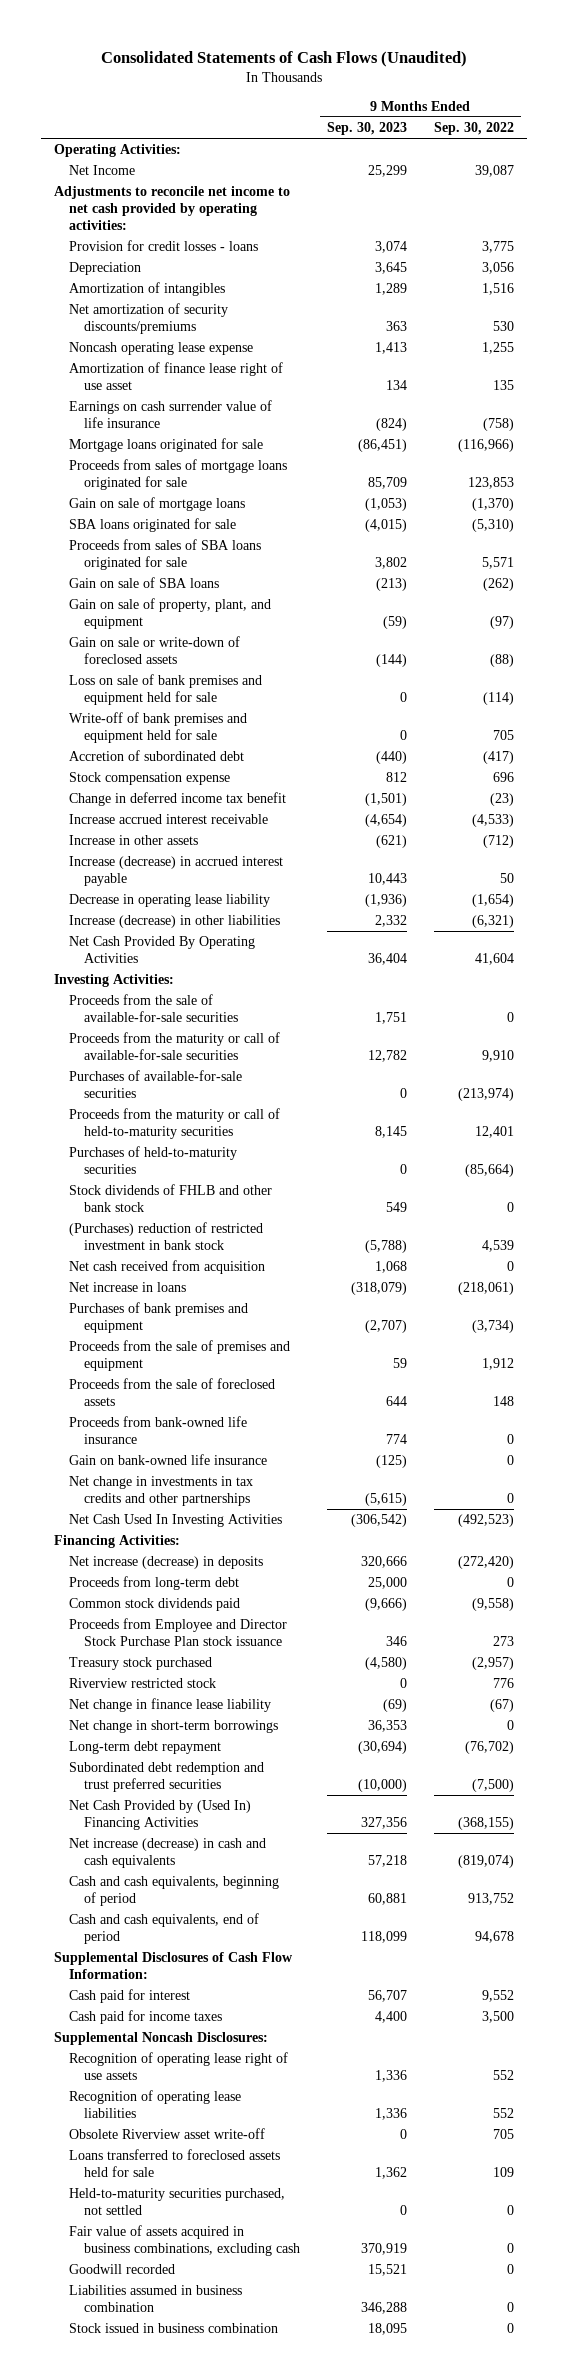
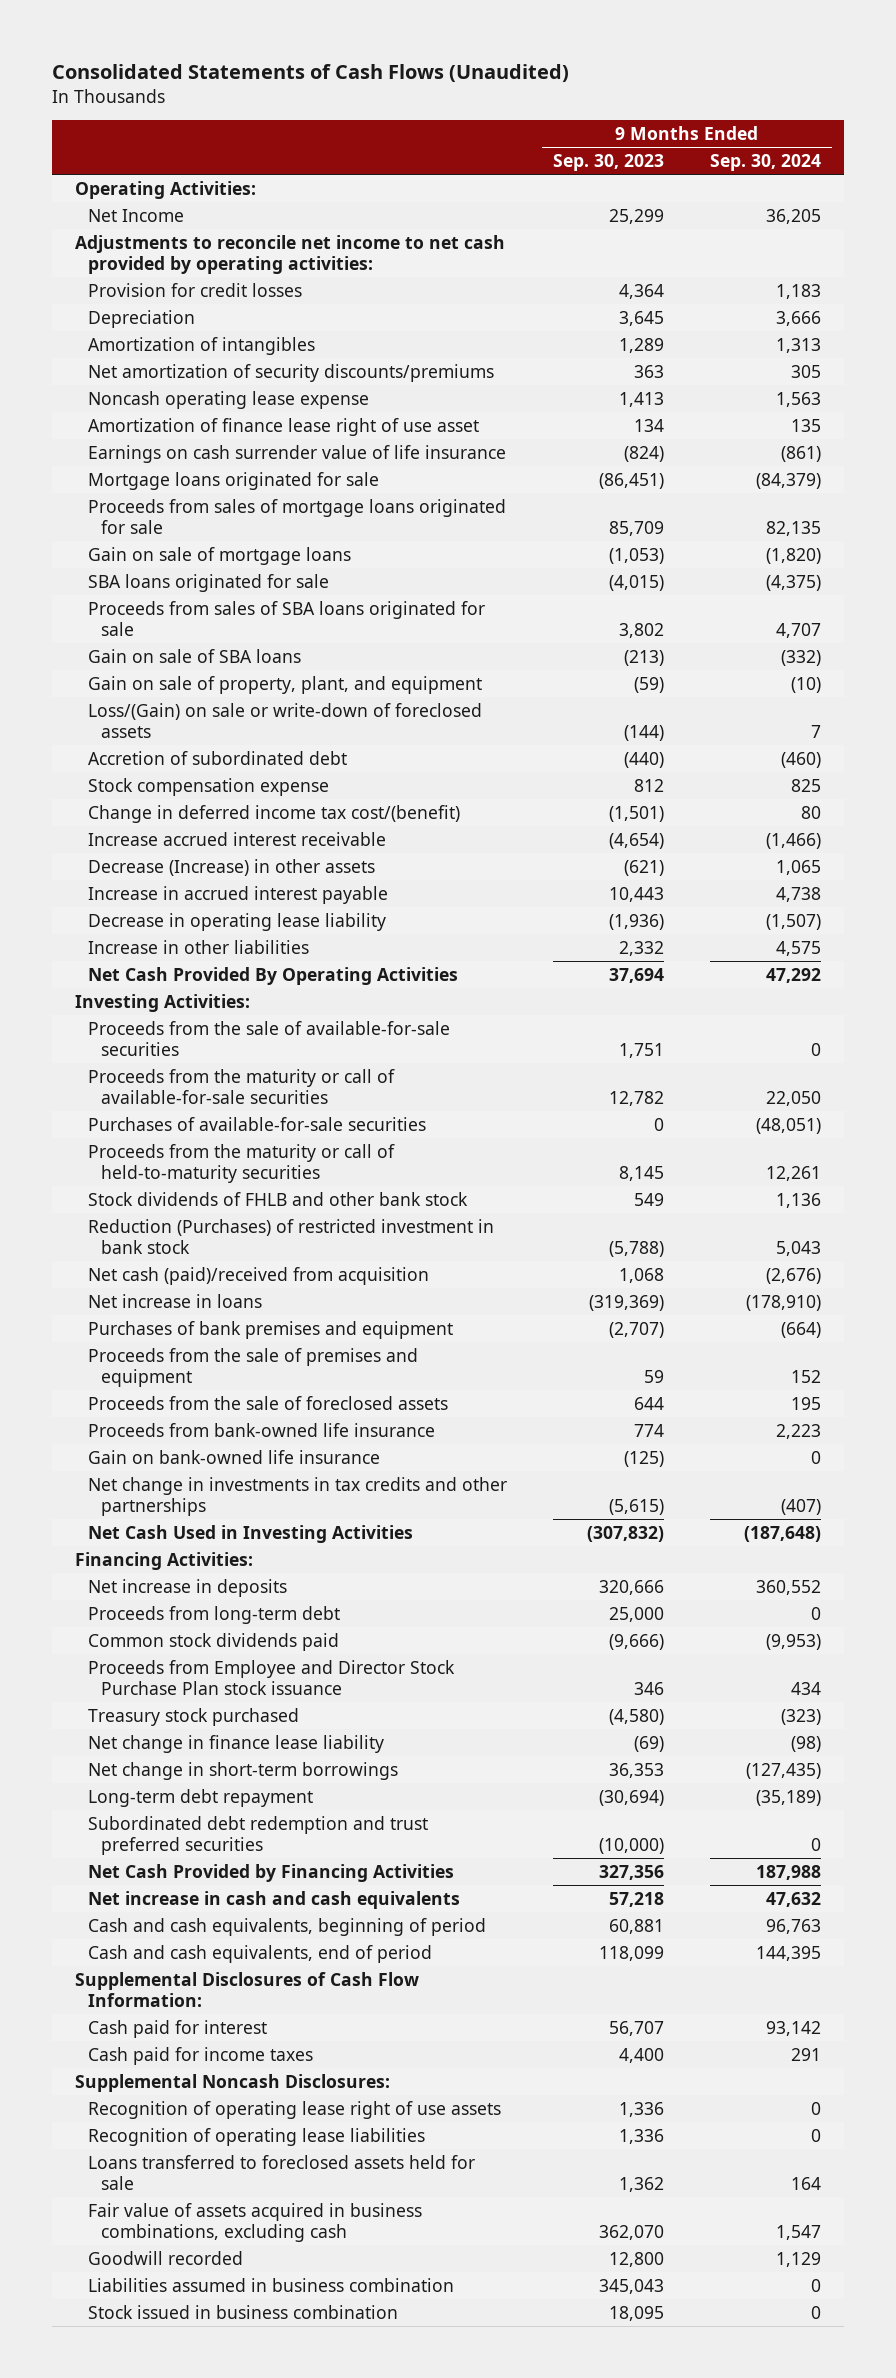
- | 9 Months Ended Sep. 30, 2023 | 9 Months Ended Sep. 30, 2022
+ | 9 Months Ended Sep. 30, 2023 | 9 Months Ended Sep. 30, 2024
- Provision for credit losses - loans | 3,074 | 3,775
+ Provision for credit losses | 4,364 | 1,183
- Gain on sale or write-down of foreclosed assets | (144) | (88)
- Loss on sale of bank premises and equipment held for sale | 0 | (114)
- Write-off of bank premises and equipment held for sale | 0 | 705
+ Loss/(Gain) on sale or write-down of foreclosed assets | (144) | 7
- Change in deferred income tax benefit | (1,501) | (23)
+ Change in deferred income tax cost/(benefit) | (1,501) | 80
- Increase in other assets | (621) | (712)
- Increase (decrease) in accrued interest payable | 10,443 | 50
+ Decrease (Increase) in other assets | (621) | 1,065
+ Increase in accrued interest payable | 10,443 | 4,738
- Increase (decrease) in other liabilities | 2,332 | (6,321)
- Net Cash Provided By Operating Activities | 36,404 | 41,604
+ Increase in other liabilities | 2,332 | 4,575
+ Net Cash Provided By Operating Activities | 37,694 | 47,292
- Purchases of held-to-maturity securities | 0 | (85,664)
- (Purchases) reduction of restricted investment in bank stock | (5,788) | 4,539
- Net cash received from acquisition | 1,068 | 0
- Net increase in loans | (318,079) | (218,061)
+ Reduction (Purchases) of restricted investment in bank stock | (5,788) | 5,043
+ Net cash (paid)/received from acquisition | 1,068 | (2,676)
+ Net increase in loans | (319,369) | (178,910)
- Net Cash Used In Investing Activities | (306,542) | (492,523)
+ Net Cash Used in Investing Activities | (307,832) | (187,648)
- Net increase (decrease) in deposits | 320,666 | (272,420)
+ Net increase in deposits | 320,666 | 360,552
- Riverview restricted stock | 0 | 776
- Net Cash Provided by (Used In) Financing Activities | 327,356 | (368,155)
- Net increase (decrease) in cash and cash equivalents | 57,218 | (819,074)
+ Net Cash Provided by Financing Activities | 327,356 | 187,988
+ Net increase in cash and cash equivalents | 57,218 | 47,632
- Obsolete Riverview asset write-off | 0 | 705
- Held-to-maturity securities purchased, not settled | 0 | 0
- Fair value of assets acquired in business combinations, excluding cash | 370,919 | 0
- Goodwill recorded | 15,521 | 0
- Liabilities assumed in business combination | 346,288 | 0
+ Fair value of assets acquired in business combinations, excluding cash | 362,070 | 1,547
+ Goodwill recorded | 12,800 | 1,129
+ Liabilities assumed in business combination | 345,043 | 0

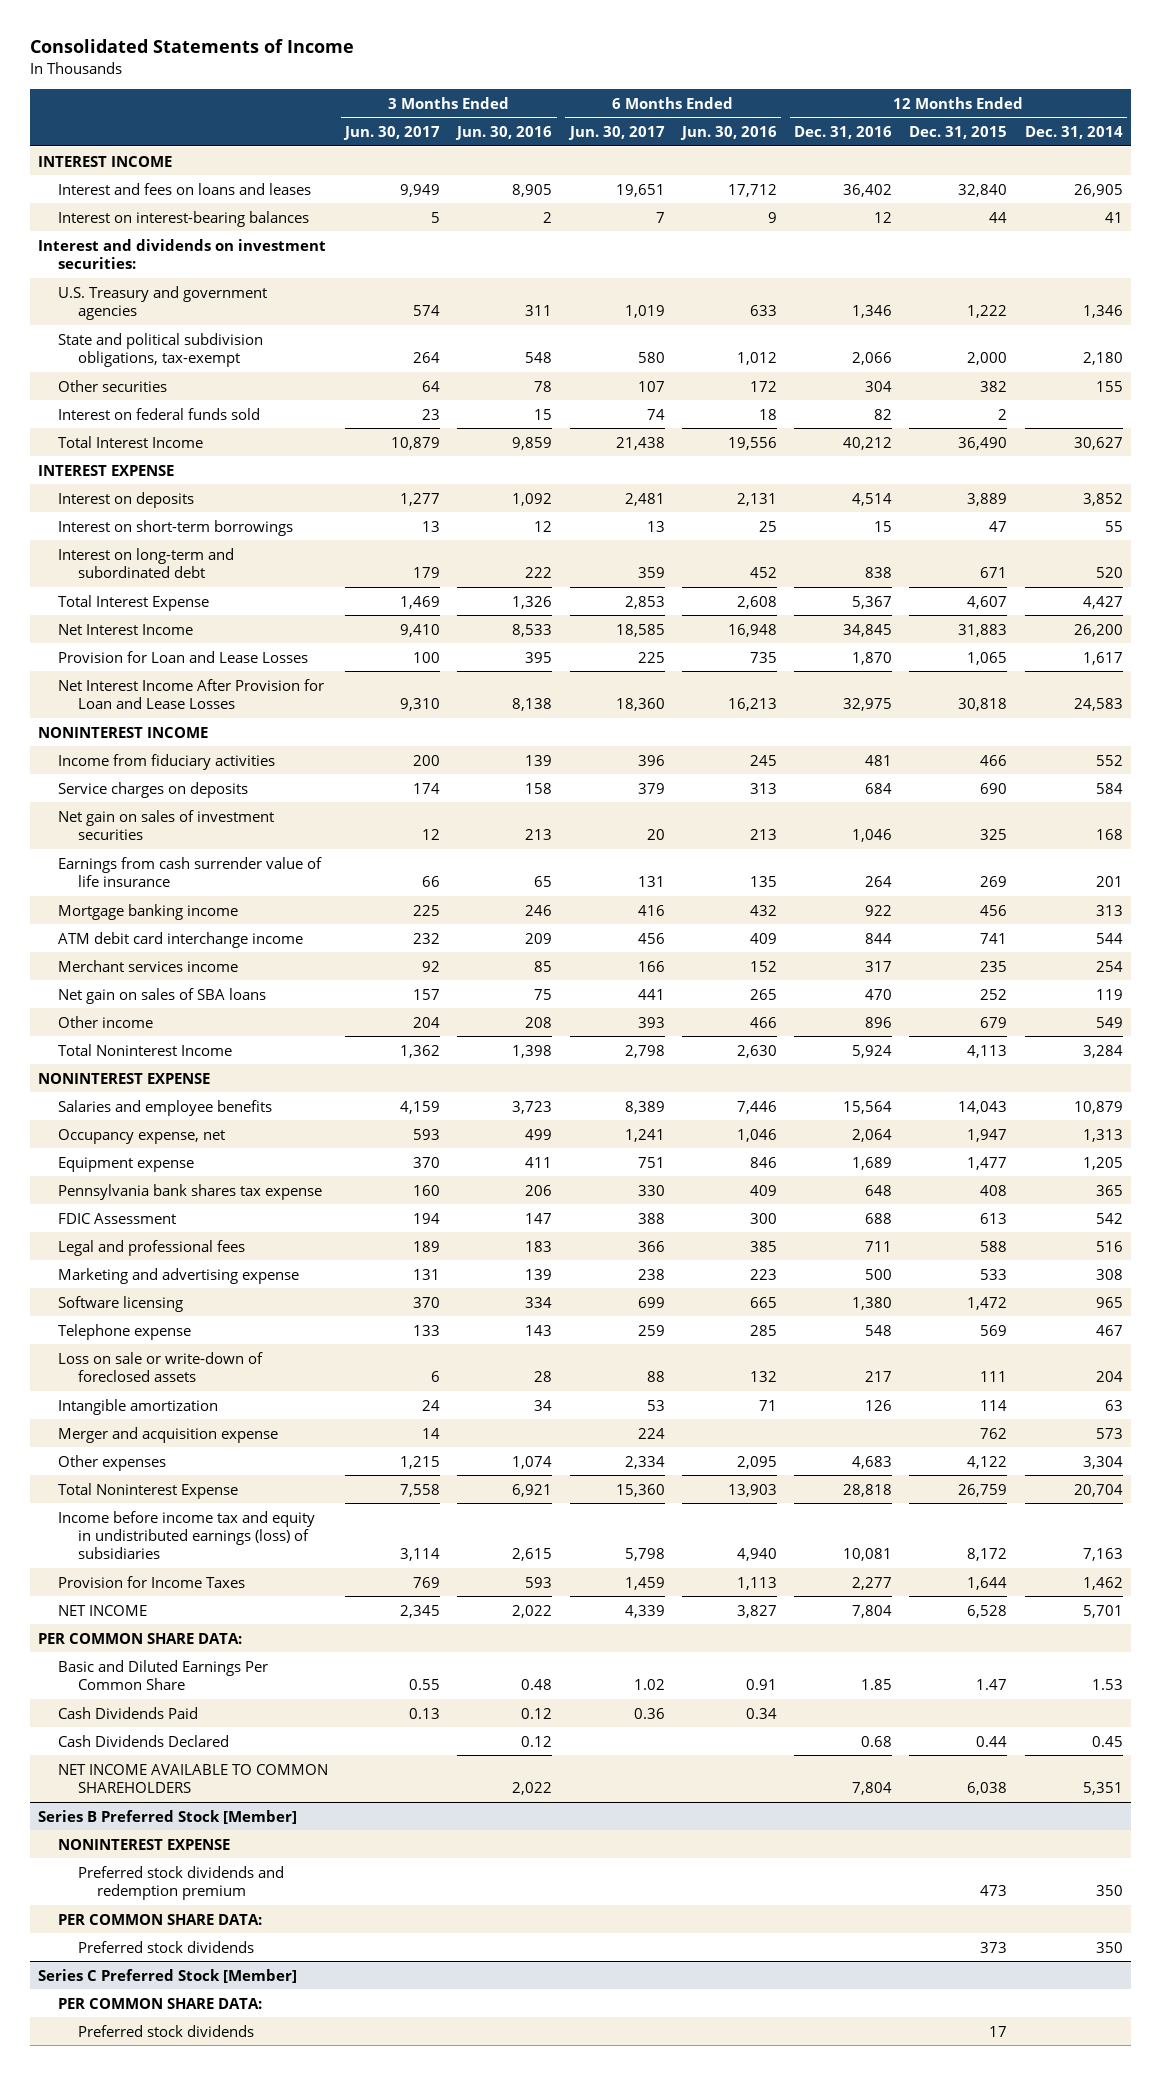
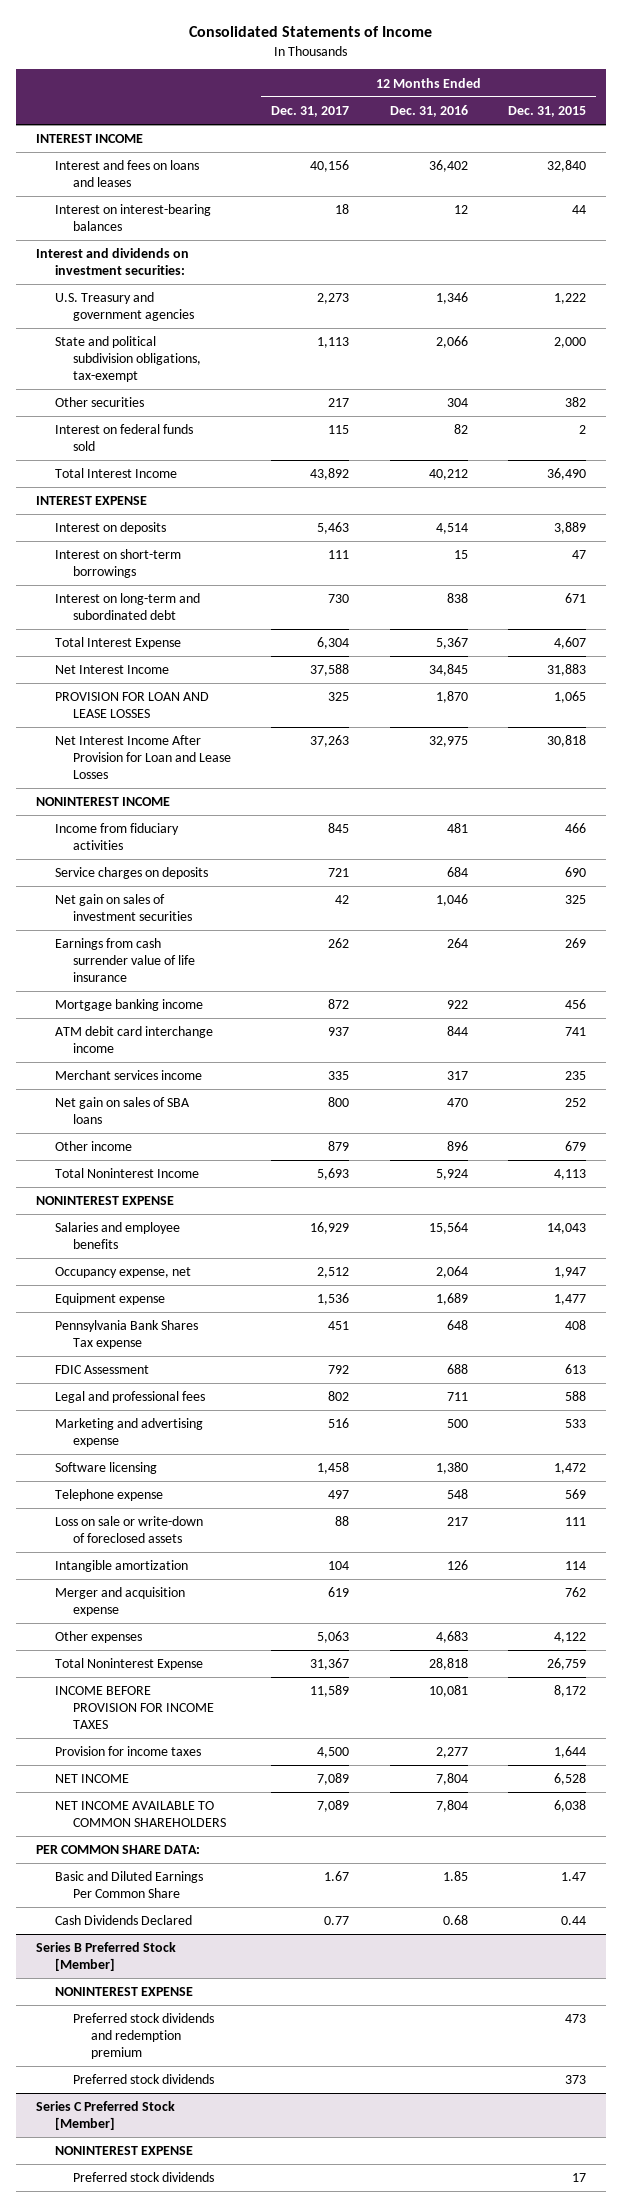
- | 3 Months Ended Jun. 30, 2017 | 3 Months Ended Jun. 30, 2016 | 6 Months Ended Jun. 30, 2017 | 6 Months Ended Jun. 30, 2016 | 12 Months Ended Dec. 31, 2016 | 12 Months Ended Dec. 31, 2015 | 12 Months Ended Dec. 31, 2014
+ | 12 Months Ended Dec. 31, 2017 | 12 Months Ended Dec. 31, 2016 | 12 Months Ended Dec. 31, 2015
- Provision for Loan and Lease Losses | 100 | 395 | 225 | 735 | 1,870 | 1,065 | 1,617
+ PROVISION FOR LOAN AND LEASE LOSSES | 325 | 1,870 | 1,065
- Pennsylvania bank shares tax expense | 160 | 206 | 330 | 409 | 648 | 408 | 365
+ Pennsylvania Bank Shares Tax expense | 451 | 648 | 408
- Income before income tax and equity in undistributed earnings (loss) of subsidiaries | 3,114 | 2,615 | 5,798 | 4,940 | 10,081 | 8,172 | 7,163
- Provision for Income Taxes | 769 | 593 | 1,459 | 1,113 | 2,277 | 1,644 | 1,462
+ INCOME BEFORE PROVISION FOR INCOME TAXES | 11,589 | 10,081 | 8,172
+ Provision for income taxes | 4,500 | 2,277 | 1,644
moved up: NET INCOME AVAILABLE TO COMMON SHAREHOLDERS | 7,089 | 7,804 | 6,038
- Cash Dividends Paid | 0.13 | 0.12 | 0.36 | 0.34 | | |
@ Series B Preferred Stock [Member]
- PER COMMON SHARE DATA:
@ Series C Preferred Stock [Member]
- PER COMMON SHARE DATA:
+ NONINTEREST EXPENSE

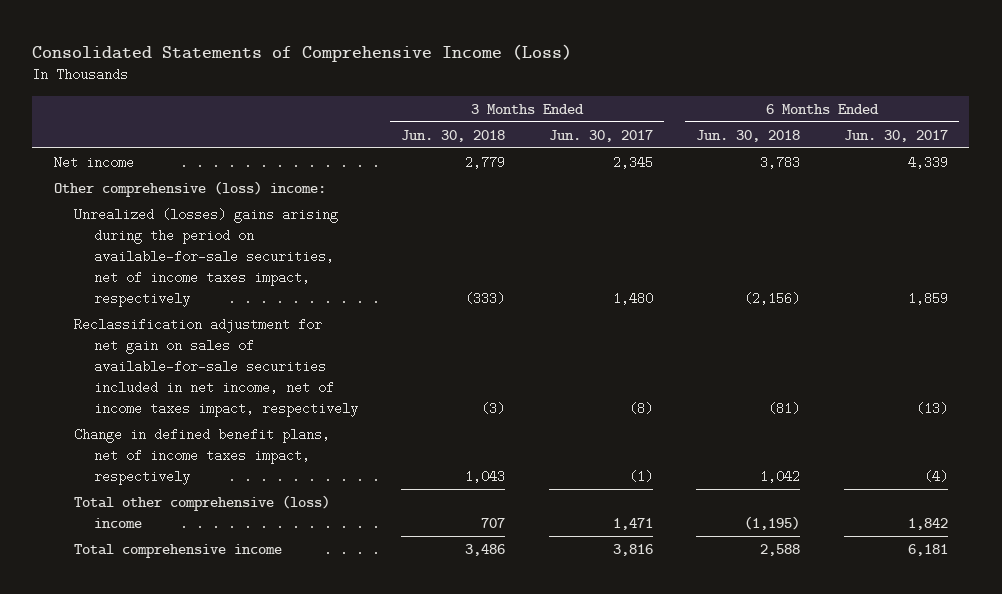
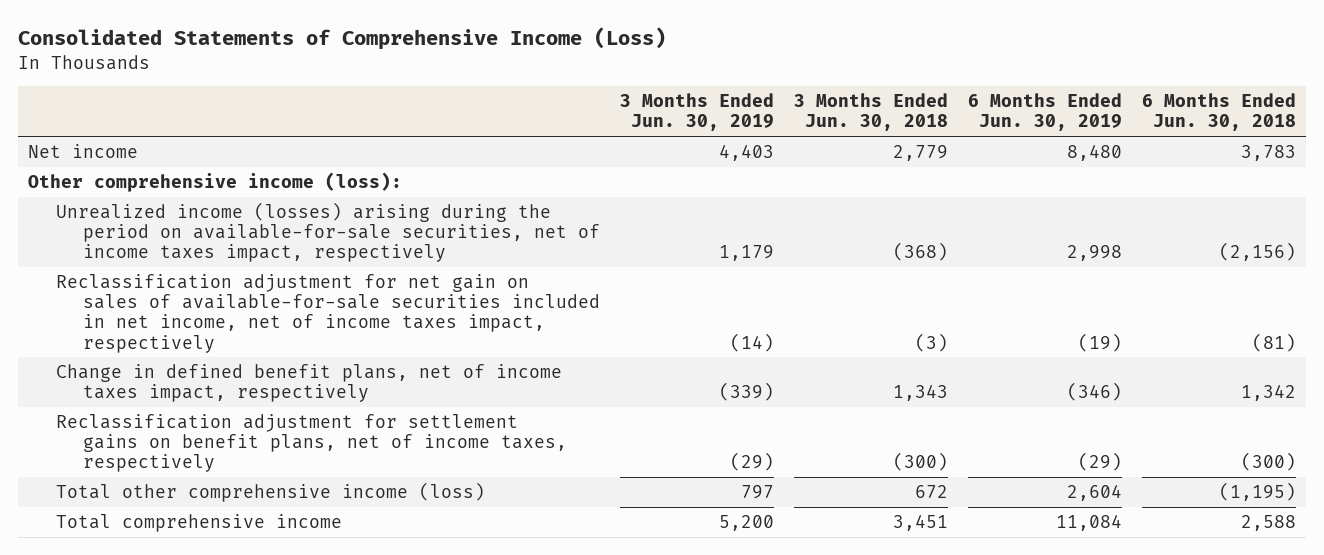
- | 3 Months Ended Jun. 30, 2018 | 3 Months Ended Jun. 30, 2017 | 6 Months Ended Jun. 30, 2018 | 6 Months Ended Jun. 30, 2017
+ | 3 Months Ended Jun. 30, 2019 | 3 Months Ended Jun. 30, 2018 | 6 Months Ended Jun. 30, 2019 | 6 Months Ended Jun. 30, 2018
- Other comprehensive (loss) income:
- Unrealized (losses) gains arising during the period on available-for-sale securities, net of income taxes impact, respectively | (333) | 1,480 | (2,156) | 1,859
+ Other comprehensive income (loss):
+ Unrealized income (losses) arising during the period on available-for-sale securities, net of income taxes impact, respectively | 1,179 | (368) | 2,998 | (2,156)
- Change in defined benefit plans, net of income taxes impact, respectively | 1,043 | (1) | 1,042 | (4)
- Total other comprehensive (loss) income | 707 | 1,471 | (1,195) | 1,842
- Total comprehensive income | 3,486 | 3,816 | 2,588 | 6,181
+ Change in defined benefit plans, net of income taxes impact, respectively | (339) | 1,343 | (346) | 1,342
+ Reclassification adjustment for settlement gains on benefit plans, net of income taxes, respectively | (29) | (300) | (29) | (300)
+ Total other comprehensive income (loss) | 797 | 672 | 2,604 | (1,195)
+ Total comprehensive income | 5,200 | 3,451 | 11,084 | 2,588

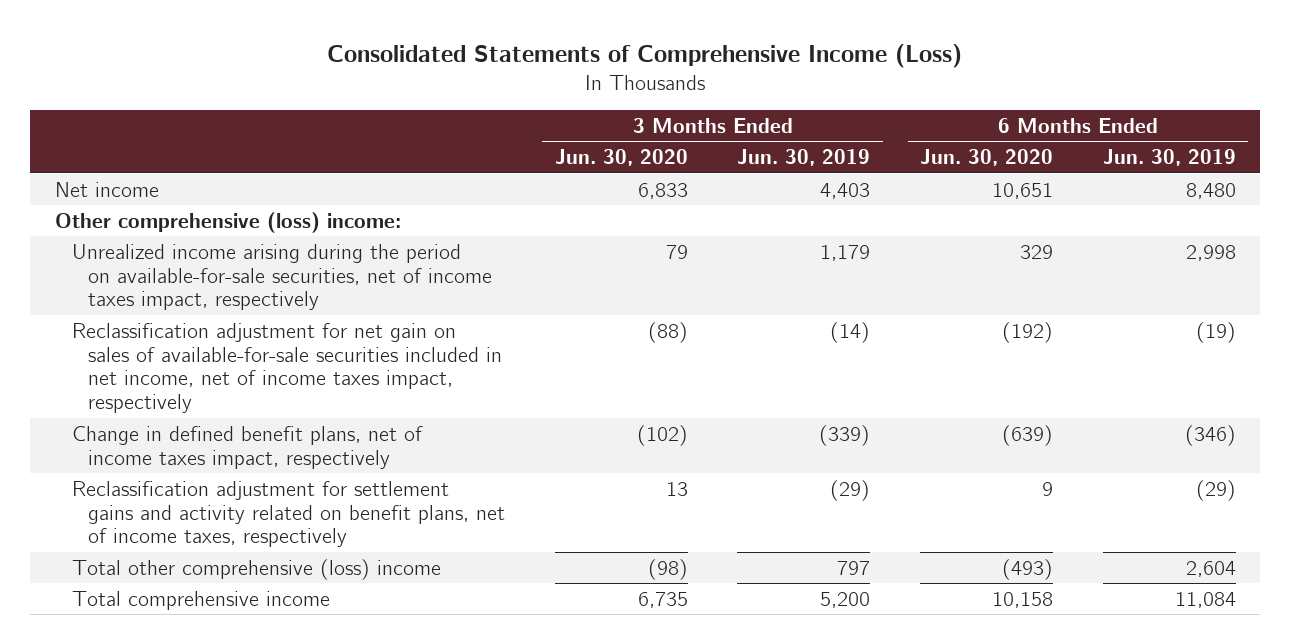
- | 3 Months Ended Jun. 30, 2019 | 3 Months Ended Jun. 30, 2018 | 6 Months Ended Jun. 30, 2019 | 6 Months Ended Jun. 30, 2018
+ | 3 Months Ended Jun. 30, 2020 | 3 Months Ended Jun. 30, 2019 | 6 Months Ended Jun. 30, 2020 | 6 Months Ended Jun. 30, 2019
- Other comprehensive income (loss):
- Unrealized income (losses) arising during the period on available-for-sale securities, net of income taxes impact, respectively | 1,179 | (368) | 2,998 | (2,156)
+ Other comprehensive (loss) income:
+ Unrealized income arising during the period on available-for-sale securities, net of income taxes impact, respectively | 79 | 1,179 | 329 | 2,998
- Reclassification adjustment for settlement gains on benefit plans, net of income taxes, respectively | (29) | (300) | (29) | (300)
- Total other comprehensive income (loss) | 797 | 672 | 2,604 | (1,195)
+ Reclassification adjustment for settlement gains and activity related on benefit plans, net of income taxes, respectively | 13 | (29) | 9 | (29)
+ Total other comprehensive (loss) income | (98) | 797 | (493) | 2,604

